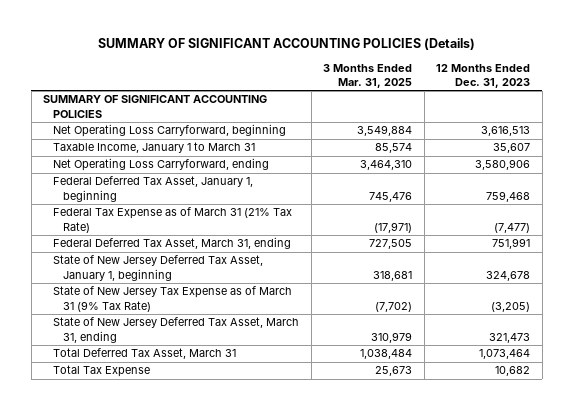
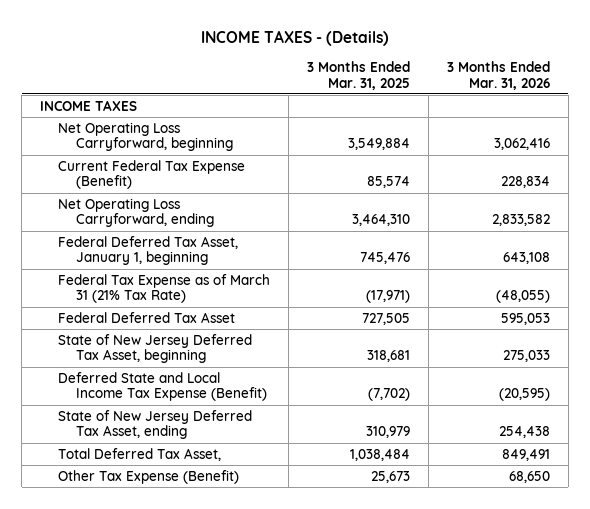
- SUMMARY OF SIGNIFICANT ACCOUNTING POLICIES (Details)
+ INCOME TAXES - (Details)
- | 3 Months Ended Mar. 31, 2025 | 12 Months Ended Dec. 31, 2023
+ | 3 Months Ended Mar. 31, 2025 | 3 Months Ended Mar. 31, 2026
- SUMMARY OF SIGNIFICANT ACCOUNTING POLICIES
+ INCOME TAXES
- Taxable Income, January 1 to March 31 | 85,574 | 35,607
+ Current Federal Tax Expense (Benefit) | 85,574 | 228,834
- Federal Deferred Tax Asset, March 31, ending | 727,505 | 751,991
- State of New Jersey Deferred Tax Asset, January 1, beginning | 318,681 | 324,678
- State of New Jersey Tax Expense as of March 31 (9% Tax Rate) | (7,702) | (3,205)
- State of New Jersey Deferred Tax Asset, March 31, ending | 310,979 | 321,473
- Total Deferred Tax Asset, March 31 | 1,038,484 | 1,073,464
- Total Tax Expense | 25,673 | 10,682
+ Federal Deferred Tax Asset | 727,505 | 595,053
+ State of New Jersey Deferred Tax Asset, beginning | 318,681 | 275,033
+ Deferred State and Local Income Tax Expense (Benefit) | (7,702) | (20,595)
+ State of New Jersey Deferred Tax Asset, ending | 310,979 | 254,438
+ Total Deferred Tax Asset, | 1,038,484 | 849,491
+ Other Tax Expense (Benefit) | 25,673 | 68,650

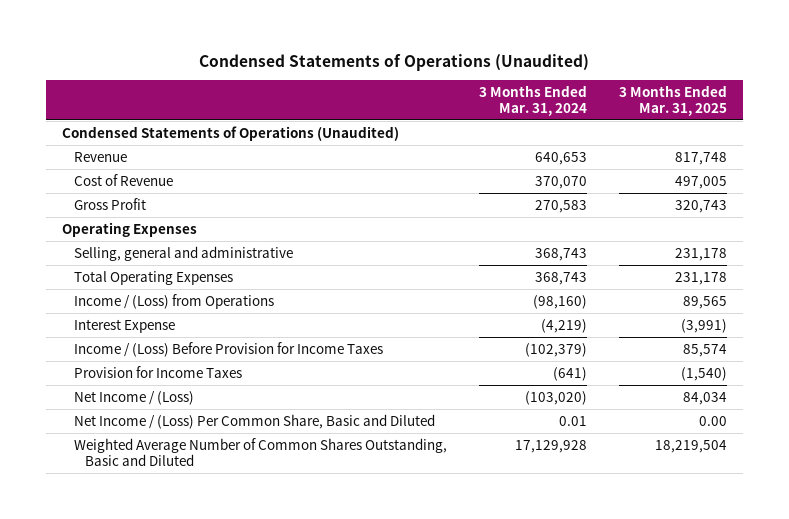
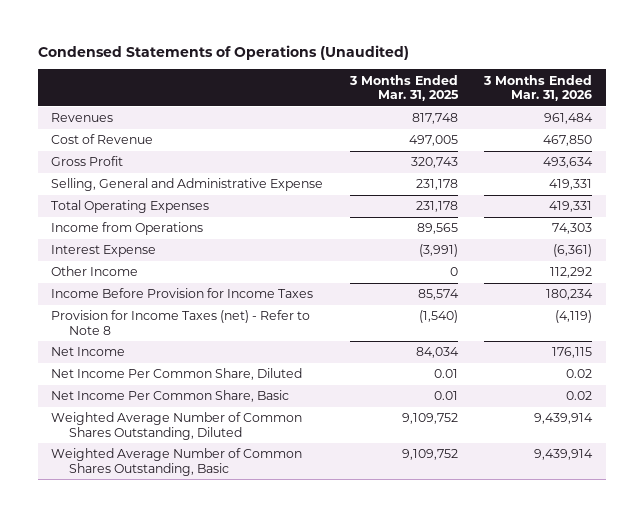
- | 3 Months Ended Mar. 31, 2024 | 3 Months Ended Mar. 31, 2025
+ | 3 Months Ended Mar. 31, 2025 | 3 Months Ended Mar. 31, 2026
- Condensed Statements of Operations (Unaudited)
- Revenue | 640,653 | 817,748
+ Revenues | 817,748 | 961,484
- Operating Expenses
- Selling, general and administrative | 368,743 | 231,178
+ Selling, General and Administrative Expense | 231,178 | 419,331
- Income / (Loss) from Operations | (98,160) | 89,565
+ Income from Operations | 89,565 | 74,303
- Income / (Loss) Before Provision for Income Taxes | (102,379) | 85,574
- Provision for Income Taxes | (641) | (1,540)
- Net Income / (Loss) | (103,020) | 84,034
- Net Income / (Loss) Per Common Share, Basic and Diluted | 0.01 | 0.00
- Weighted Average Number of Common Shares Outstanding, Basic and Diluted | 17,129,928 | 18,219,504
+ Other Income | 0 | 112,292
+ Income Before Provision for Income Taxes | 85,574 | 180,234
+ Provision for Income Taxes (net) - Refer to Note 8 | (1,540) | (4,119)
+ Net Income | 84,034 | 176,115
+ Net Income Per Common Share, Diluted | 0.01 | 0.02
+ Net Income Per Common Share, Basic | 0.01 | 0.02
+ Weighted Average Number of Common Shares Outstanding, Diluted | 9,109,752 | 9,439,914
+ Weighted Average Number of Common Shares Outstanding, Basic | 9,109,752 | 9,439,914

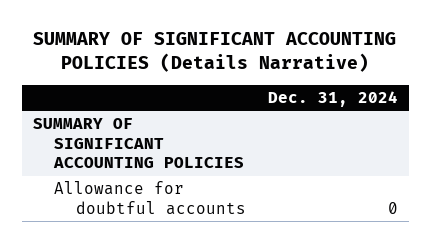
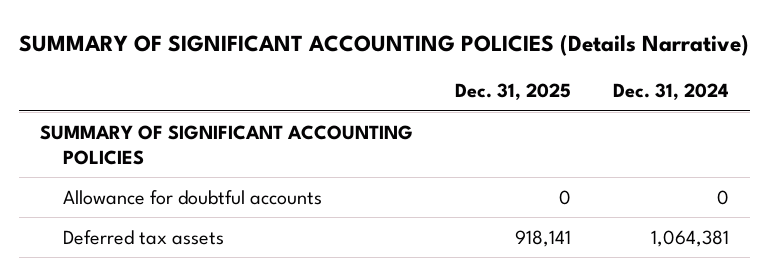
- | Dec. 31, 2024
+ | Dec. 31, 2025 | Dec. 31, 2024
+ Deferred tax assets | 918,141 | 1,064,381

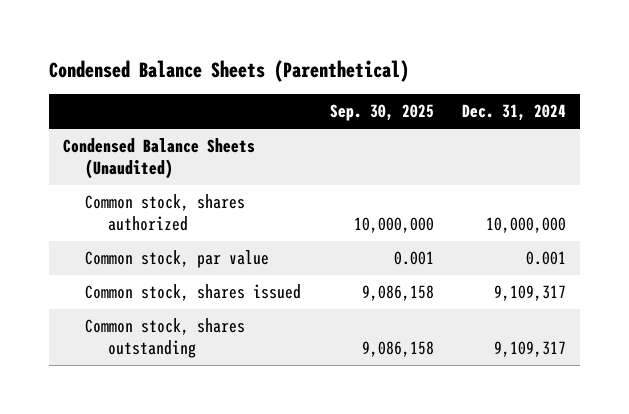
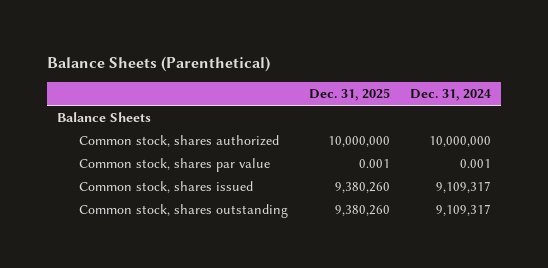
- Condensed Balance Sheets (Parenthetical)
+ Balance Sheets (Parenthetical)
- | Sep. 30, 2025 | Dec. 31, 2024
+ | Dec. 31, 2025 | Dec. 31, 2024
- Condensed Balance Sheets (Unaudited)
+ Balance Sheets
- Common stock, par value | 0.001 | 0.001
+ Common stock, shares par value | 0.001 | 0.001

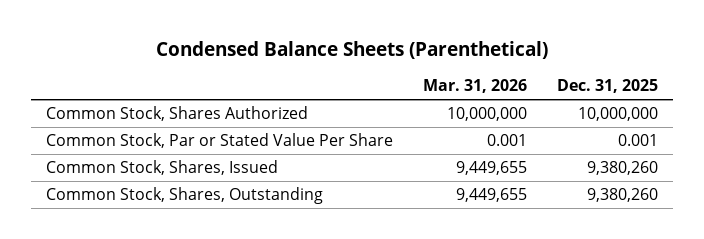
- Balance Sheets (Parenthetical)
+ Condensed Balance Sheets (Parenthetical)
- | Dec. 31, 2025 | Dec. 31, 2024
+ | Mar. 31, 2026 | Dec. 31, 2025
- Balance Sheets
- Common stock, shares authorized | 10,000,000 | 10,000,000
- Common stock, shares par value | 0.001 | 0.001
- Common stock, shares issued | 9,380,260 | 9,109,317
- Common stock, shares outstanding | 9,380,260 | 9,109,317
+ Common Stock, Shares Authorized | 10,000,000 | 10,000,000
+ Common Stock, Par or Stated Value Per Share | 0.001 | 0.001
+ Common Stock, Shares, Issued | 9,449,655 | 9,380,260
+ Common Stock, Shares, Outstanding | 9,449,655 | 9,380,260

